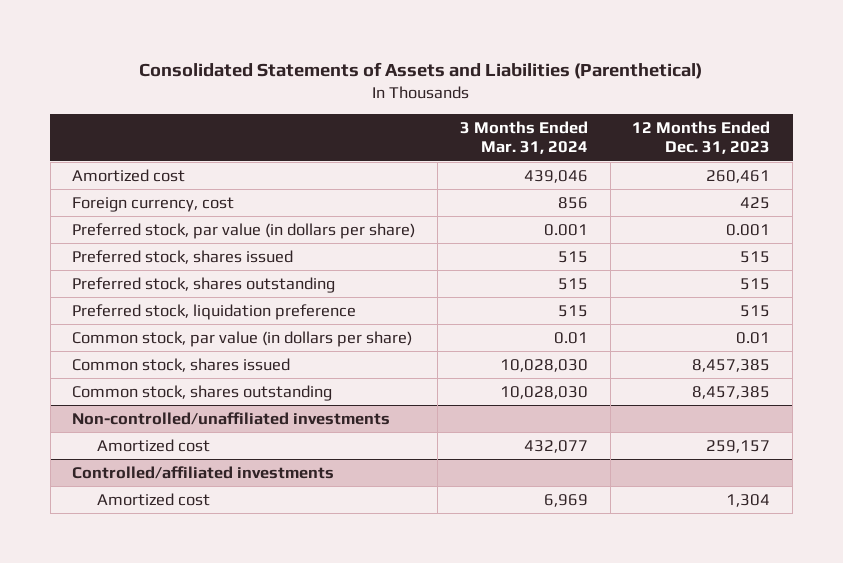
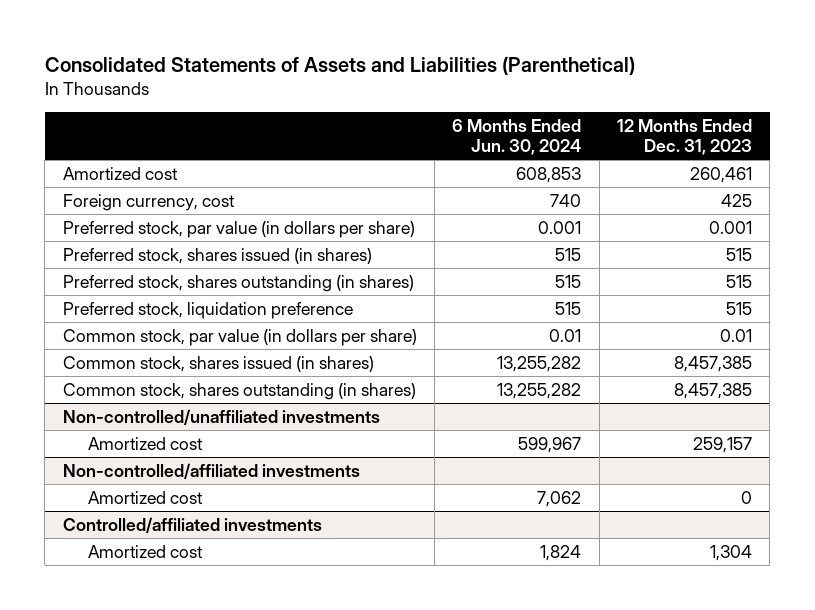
- | 3 Months Ended Mar. 31, 2024 | 12 Months Ended Dec. 31, 2023
+ | 6 Months Ended Jun. 30, 2024 | 12 Months Ended Dec. 31, 2023
- Preferred stock, shares issued | 515 | 515
- Preferred stock, shares outstanding | 515 | 515
+ Preferred stock, shares issued (in shares) | 515 | 515
+ Preferred stock, shares outstanding (in shares) | 515 | 515
- Common stock, shares issued | 10,028,030 | 8,457,385
- Common stock, shares outstanding | 10,028,030 | 8,457,385
+ Common stock, shares issued (in shares) | 13,255,282 | 8,457,385
+ Common stock, shares outstanding (in shares) | 13,255,282 | 8,457,385
+ Non-controlled/affiliated investments
+ Amortized cost | 7,062 | 0

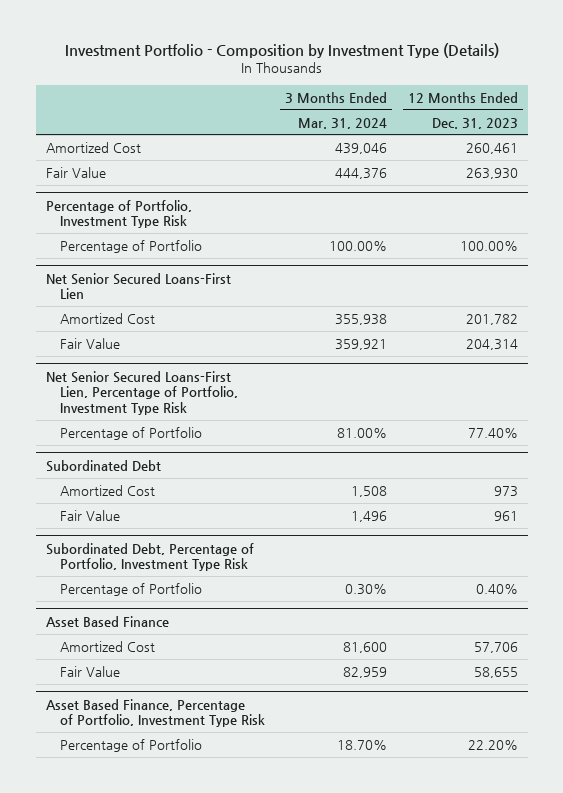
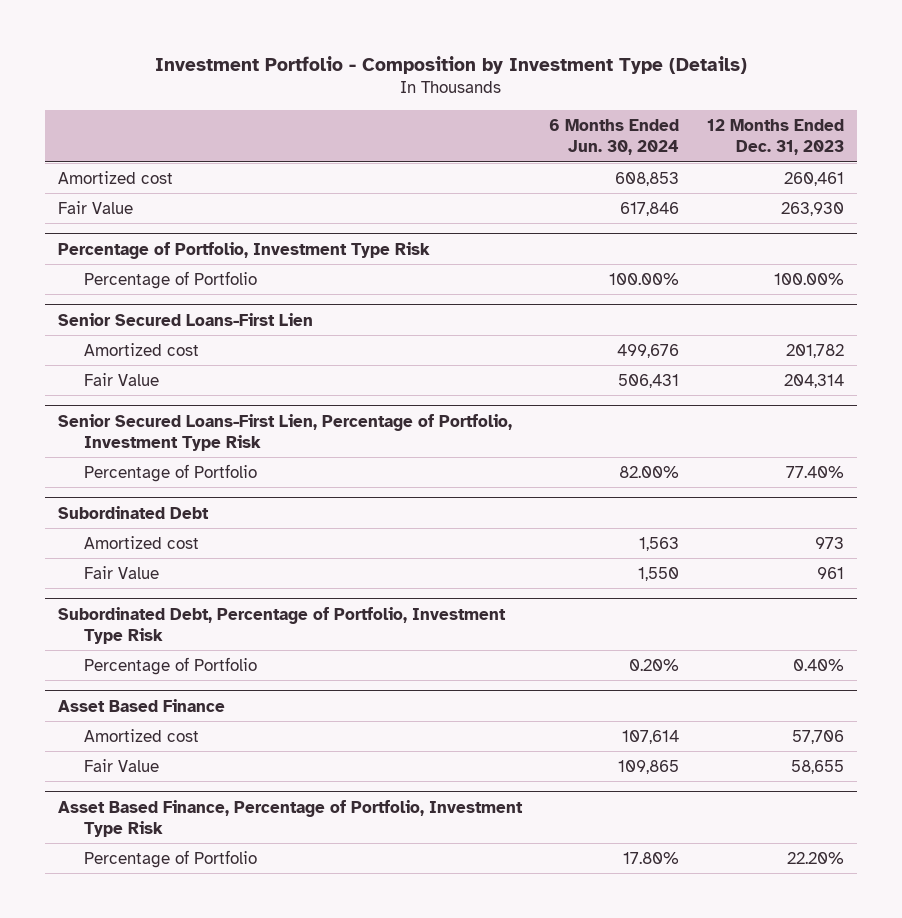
- | 3 Months Ended Mar. 31, 2024 | 12 Months Ended Dec. 31, 2023
+ | 6 Months Ended Jun. 30, 2024 | 12 Months Ended Dec. 31, 2023
- Amortized Cost | 439,046 | 260,461
+ Amortized cost | 608,853 | 260,461
- Net Senior Secured Loans-First Lien
- Amortized Cost | 355,938 | 201,782
+ Senior Secured Loans-First Lien
+ Amortized cost | 499,676 | 201,782
- Net Senior Secured Loans-First Lien, Percentage of Portfolio, Investment Type Risk
+ Senior Secured Loans-First Lien, Percentage of Portfolio, Investment Type Risk
@ Subordinated Debt
- Amortized Cost | 1,508 | 973
+ Amortized cost | 1,563 | 973
@ Asset Based Finance
- Amortized Cost | 81,600 | 57,706
+ Amortized cost | 107,614 | 57,706

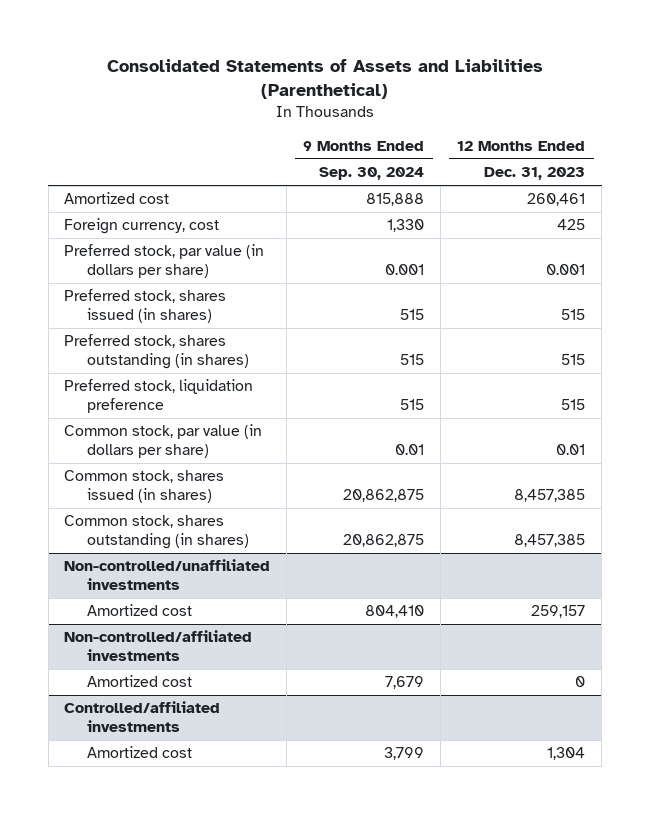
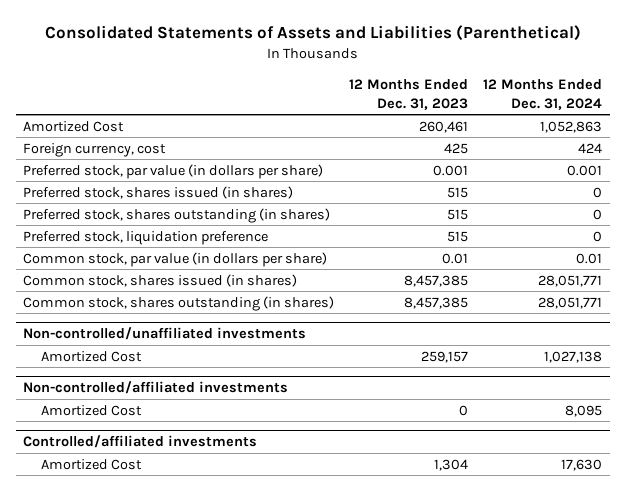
- | 9 Months Ended Sep. 30, 2024 | 12 Months Ended Dec. 31, 2023
+ | 12 Months Ended Dec. 31, 2023 | 12 Months Ended Dec. 31, 2024
- Amortized cost | 815,888 | 260,461
+ Amortized Cost | 260,461 | 1,052,863
@ Non-controlled/unaffiliated investments
- Amortized cost | 804,410 | 259,157
+ Amortized Cost | 259,157 | 1,027,138
@ Non-controlled/affiliated investments
- Amortized cost | 7,679 | 0
+ Amortized Cost | 0 | 8,095
@ Controlled/affiliated investments
- Amortized cost | 3,799 | 1,304
+ Amortized Cost | 1,304 | 17,630

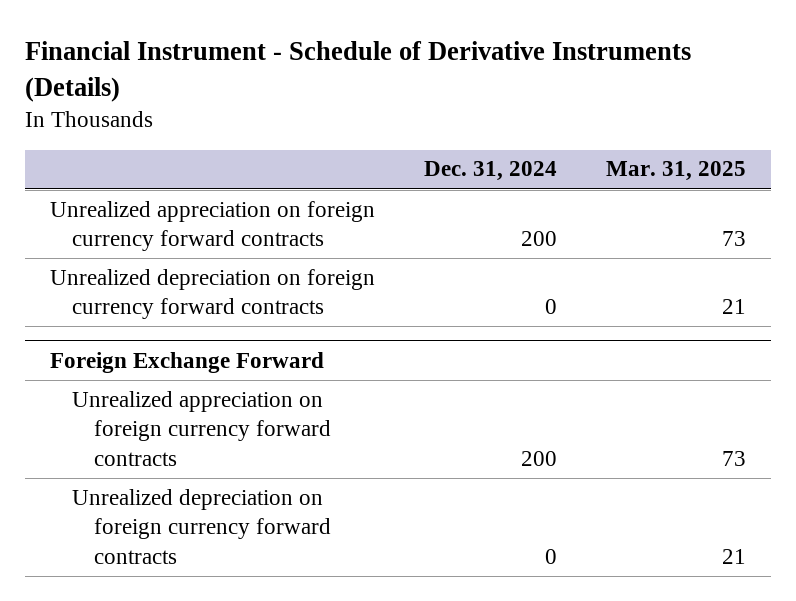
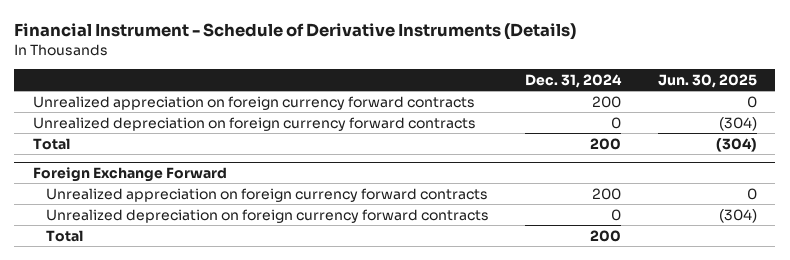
- | Dec. 31, 2024 | Mar. 31, 2025
+ | Dec. 31, 2024 | Jun. 30, 2025
+ Total | 200 | (304)
@ Foreign Exchange Forward
+ Total | 200 |

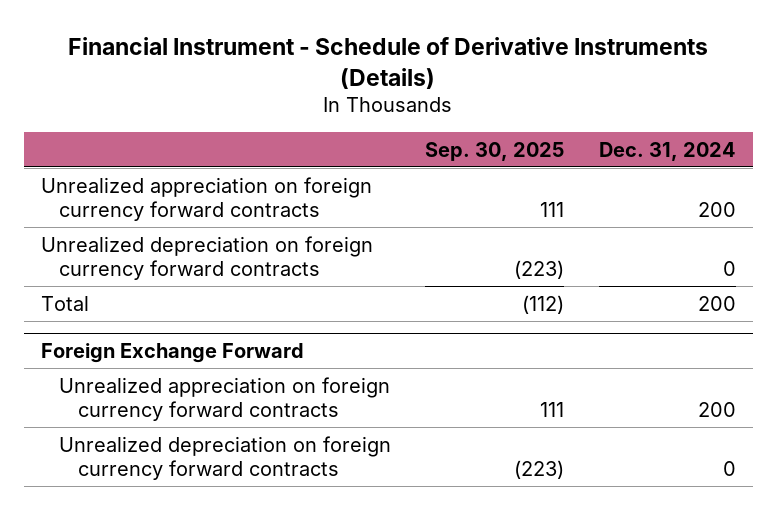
- | Dec. 31, 2024 | Jun. 30, 2025
+ | Sep. 30, 2025 | Dec. 31, 2024
@ Foreign Exchange Forward
- Total | 200 |

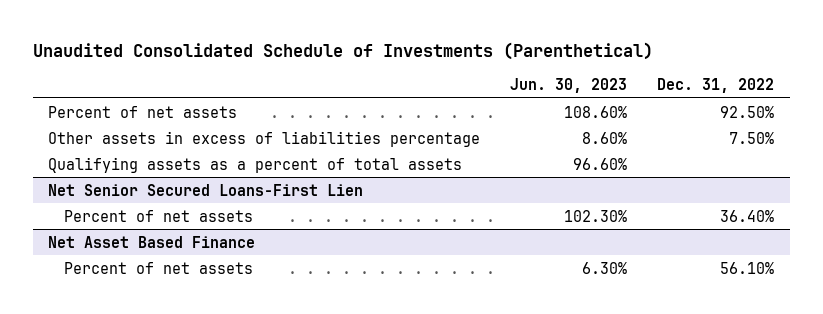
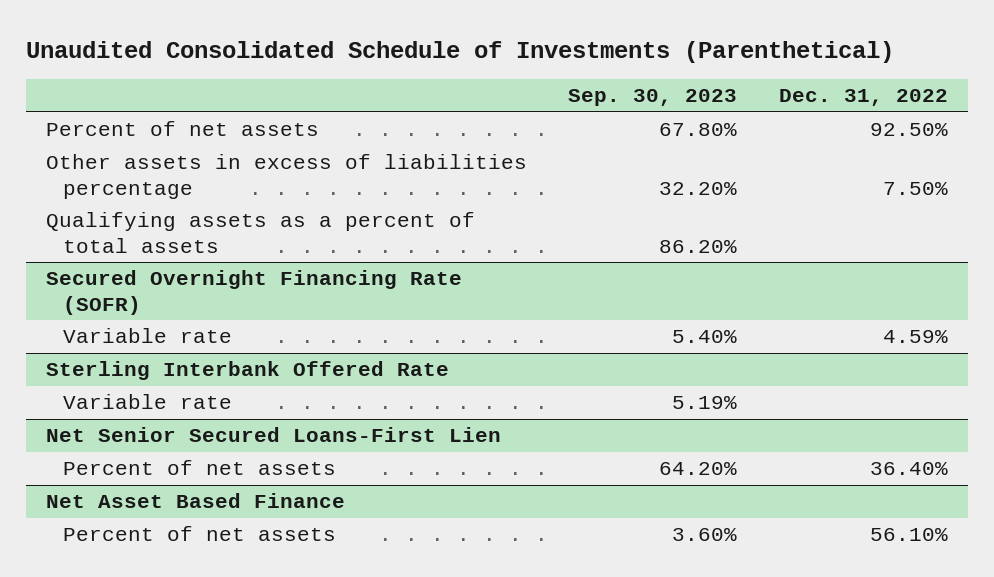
- | Jun. 30, 2023 | Dec. 31, 2022
+ | Sep. 30, 2023 | Dec. 31, 2022
+ Secured Overnight Financing Rate (SOFR)
+ Variable rate | 5.40% | 4.59%
+ Sterling Interbank Offered Rate
+ Variable rate | 5.19% |

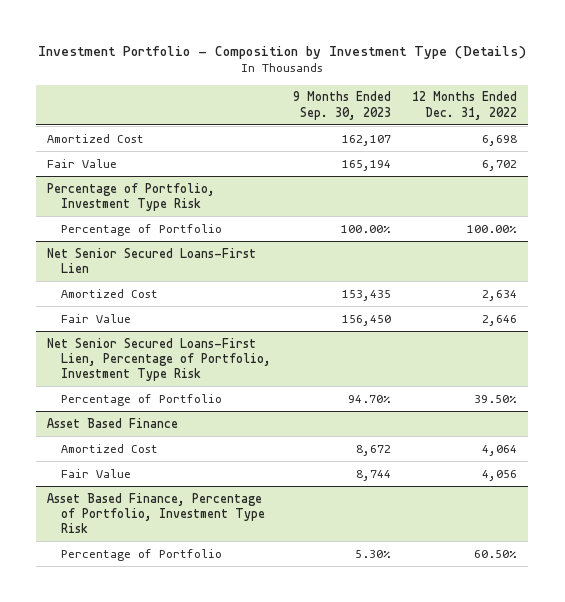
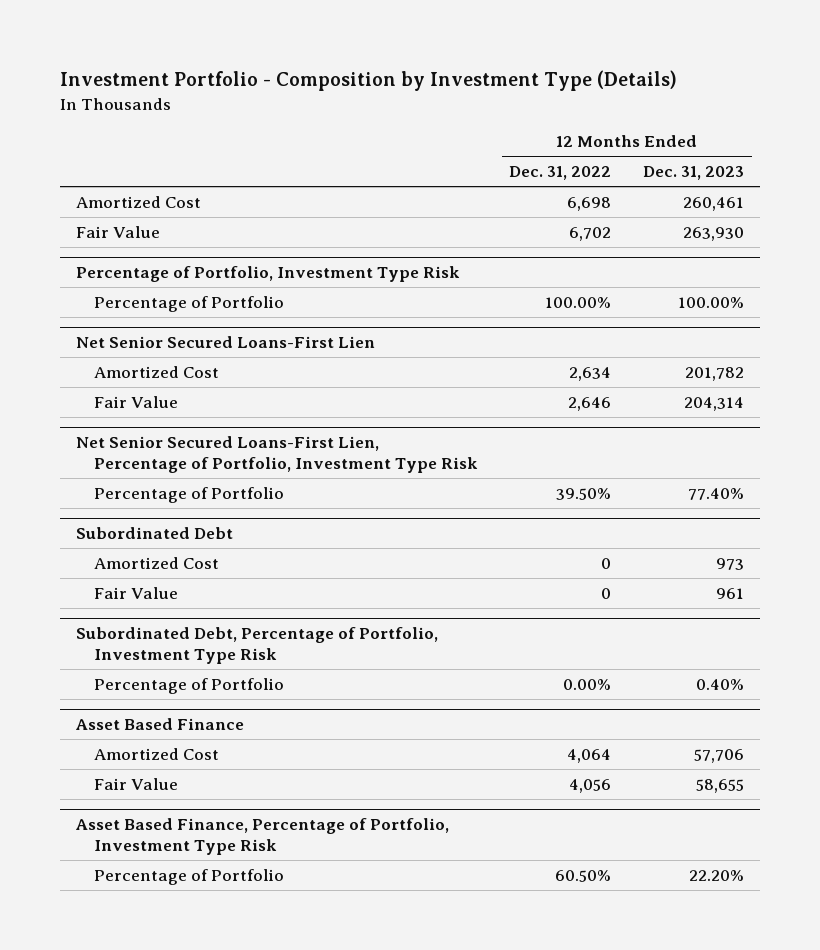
- | 9 Months Ended Sep. 30, 2023 | 12 Months Ended Dec. 31, 2022
+ | 12 Months Ended Dec. 31, 2022 | 12 Months Ended Dec. 31, 2023
+ Subordinated Debt
+ Amortized Cost | 0 | 973
+ Fair Value | 0 | 961
+ Subordinated Debt, Percentage of Portfolio, Investment Type Risk
+ Percentage of Portfolio | 0.00% | 0.40%

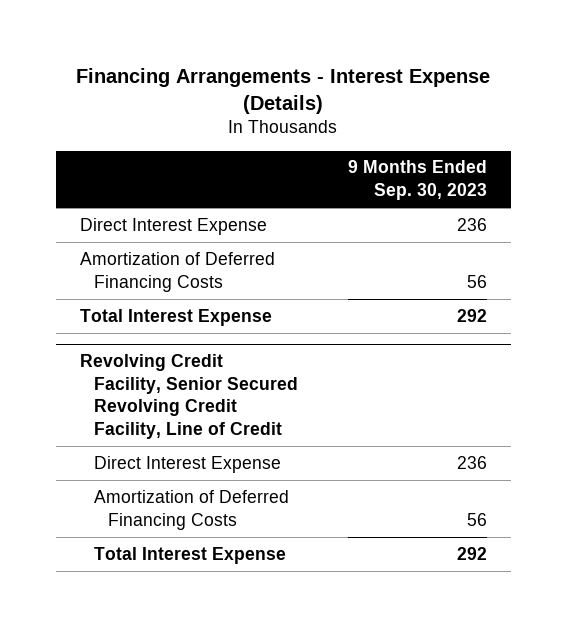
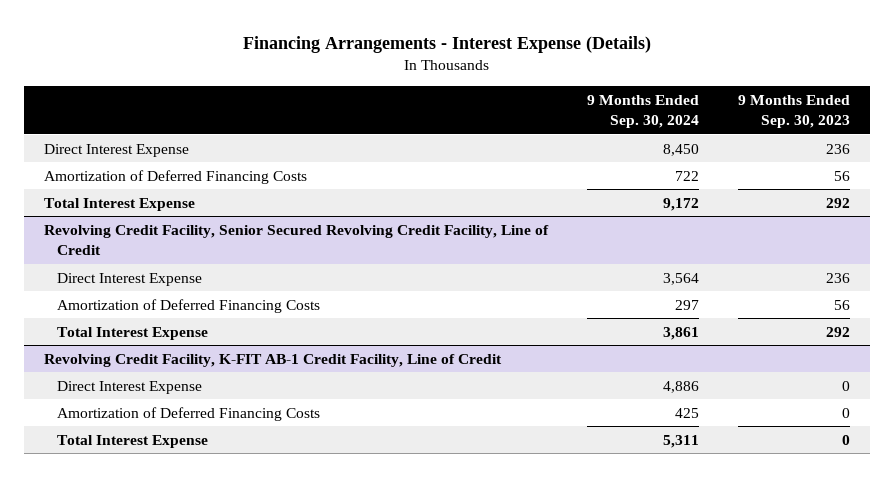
- | 9 Months Ended Sep. 30, 2023
+ | 9 Months Ended Sep. 30, 2024 | 9 Months Ended Sep. 30, 2023
+ Revolving Credit Facility, K-FIT AB-1 Credit Facility, Line of Credit
+ Direct Interest Expense | 4,886 | 0
+ Amortization of Deferred Financing Costs | 425 | 0
+ Total Interest Expense | 5,311 | 0

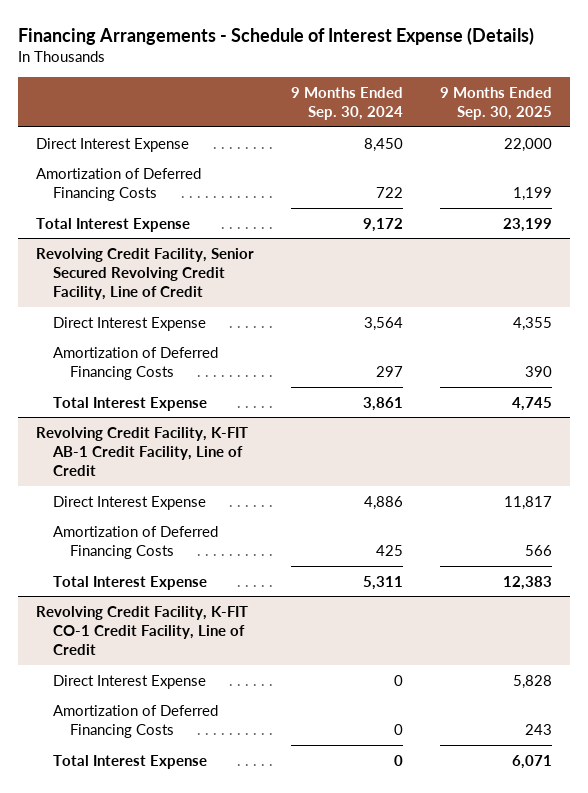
- Financing Arrangements - Interest Expense (Details)
+ Financing Arrangements - Schedule of Interest Expense (Details)
- | 9 Months Ended Sep. 30, 2024 | 9 Months Ended Sep. 30, 2023
+ | 9 Months Ended Sep. 30, 2024 | 9 Months Ended Sep. 30, 2025
+ Revolving Credit Facility, K-FIT CO-1 Credit Facility, Line of Credit
+ Direct Interest Expense | 0 | 5,828
+ Amortization of Deferred Financing Costs | 0 | 243
+ Total Interest Expense | 0 | 6,071

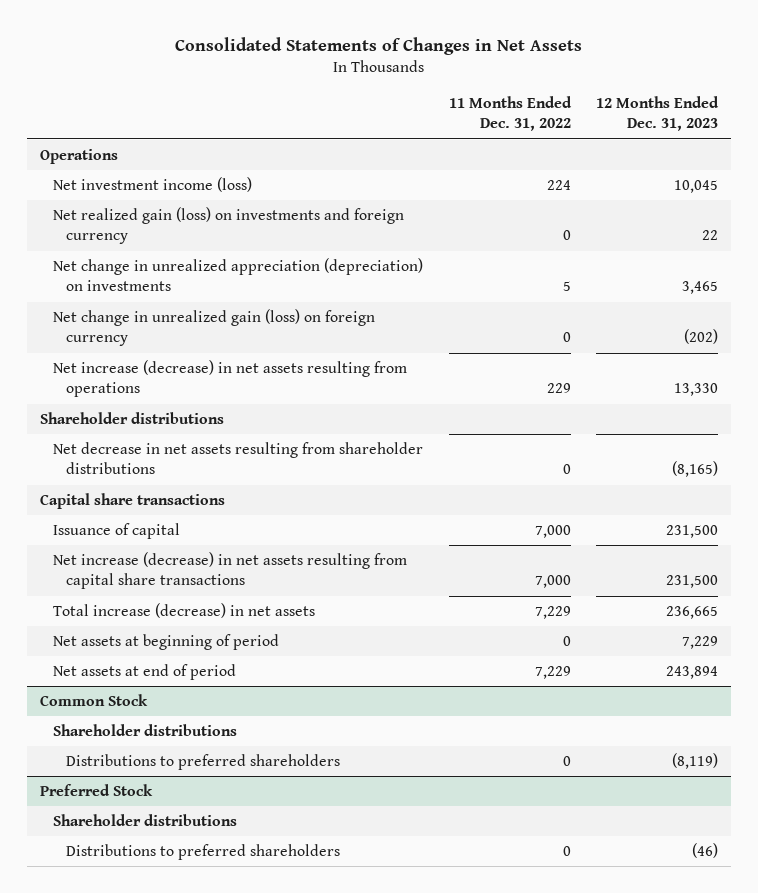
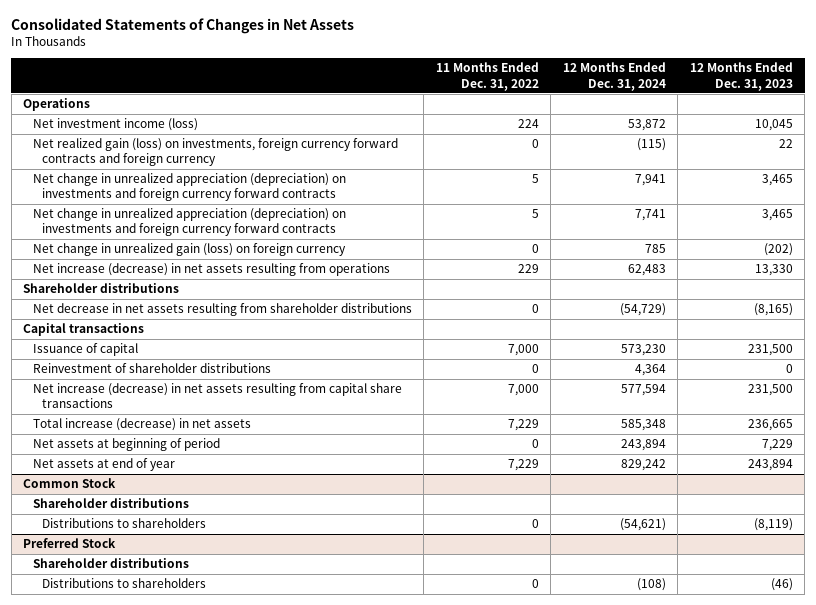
- | 11 Months Ended Dec. 31, 2022 | 12 Months Ended Dec. 31, 2023
+ | 11 Months Ended Dec. 31, 2022 | 12 Months Ended Dec. 31, 2024 | 12 Months Ended Dec. 31, 2023
- Net realized gain (loss) on investments and foreign currency | 0 | 22
- Net change in unrealized appreciation (depreciation) on investments | 5 | 3,465
+ Net realized gain (loss) on investments, foreign currency forward contracts and foreign currency | 0 | (115) | 22
+ Net change in unrealized appreciation (depreciation) on investments and foreign currency forward contracts | 5 | 7,941 | 3,465
+ Net change in unrealized appreciation (depreciation) on investments and foreign currency forward contracts | 5 | 7,741 | 3,465
- Capital share transactions
+ Capital transactions
+ Reinvestment of shareholder distributions | 0 | 4,364 | 0
- Net assets at end of period | 7,229 | 243,894
+ Net assets at end of year | 7,229 | 829,242 | 243,894
@ Common Stock
- Distributions to preferred shareholders | 0 | (8,119)
+ Distributions to shareholders | 0 | (54,621) | (8,119)
@ Preferred Stock
- Distributions to preferred shareholders | 0 | (46)
+ Distributions to shareholders | 0 | (108) | (46)

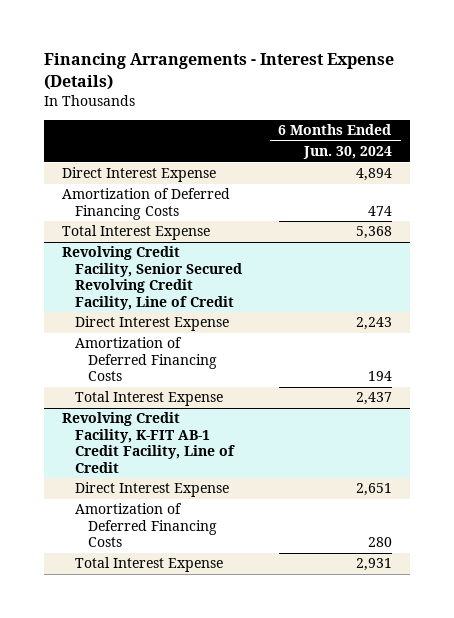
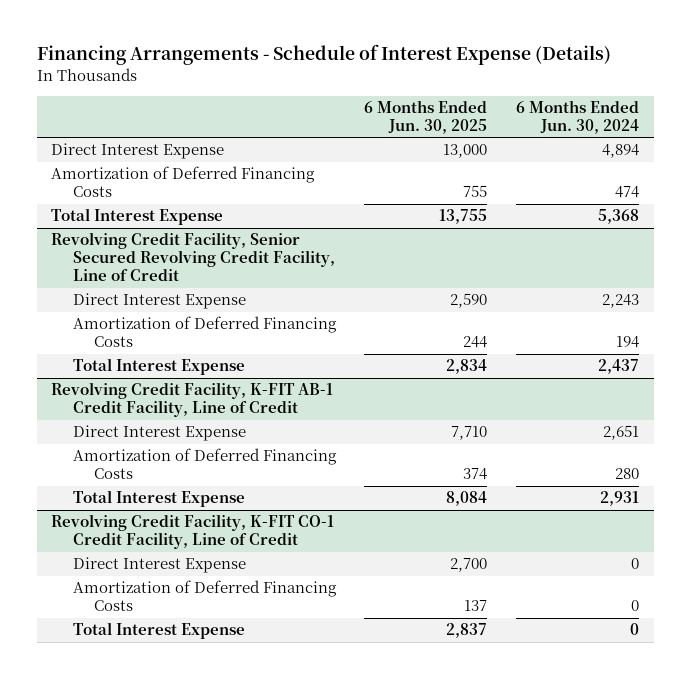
- Financing Arrangements - Interest Expense (Details)
+ Financing Arrangements - Schedule of Interest Expense (Details)
- | 6 Months Ended Jun. 30, 2024
+ | 6 Months Ended Jun. 30, 2025 | 6 Months Ended Jun. 30, 2024
+ Revolving Credit Facility, K-FIT CO-1 Credit Facility, Line of Credit
+ Direct Interest Expense | 2,700 | 0
+ Amortization of Deferred Financing Costs | 137 | 0
+ Total Interest Expense | 2,837 | 0

